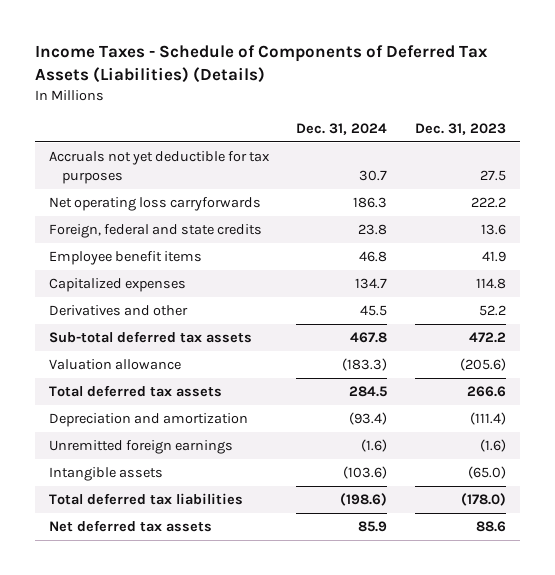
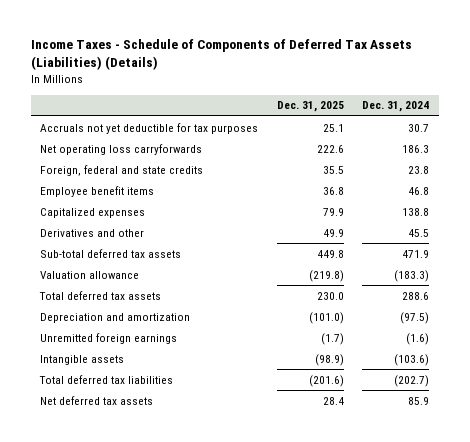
- | Dec. 31, 2024 | Dec. 31, 2023
+ | Dec. 31, 2025 | Dec. 31, 2024
- Capitalized expenses | 134.7 | 114.8
+ Capitalized expenses | 79.9 | 138.8
- Sub-total deferred tax assets | 467.8 | 472.2
+ Sub-total deferred tax assets | 449.8 | 471.9
- Total deferred tax assets | 284.5 | 266.6
- Depreciation and amortization | (93.4) | (111.4)
+ Total deferred tax assets | 230.0 | 288.6
+ Depreciation and amortization | (101.0) | (97.5)
- Total deferred tax liabilities | (198.6) | (178.0)
+ Total deferred tax liabilities | (201.6) | (202.7)

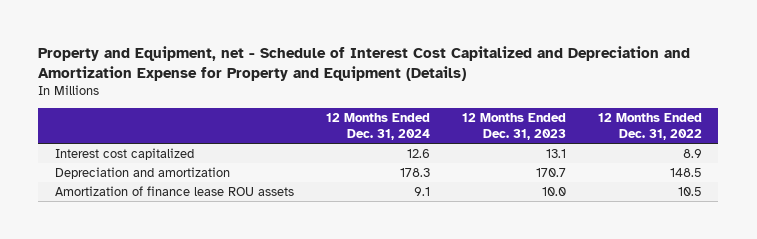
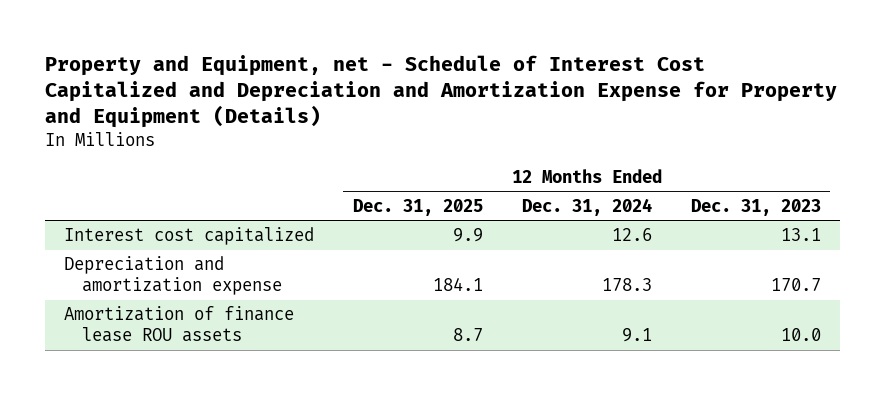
- | 12 Months Ended Dec. 31, 2024 | 12 Months Ended Dec. 31, 2023 | 12 Months Ended Dec. 31, 2022
+ | 12 Months Ended Dec. 31, 2025 | 12 Months Ended Dec. 31, 2024 | 12 Months Ended Dec. 31, 2023
- Depreciation and amortization | 178.3 | 170.7 | 148.5
+ Depreciation and amortization expense | 184.1 | 178.3 | 170.7

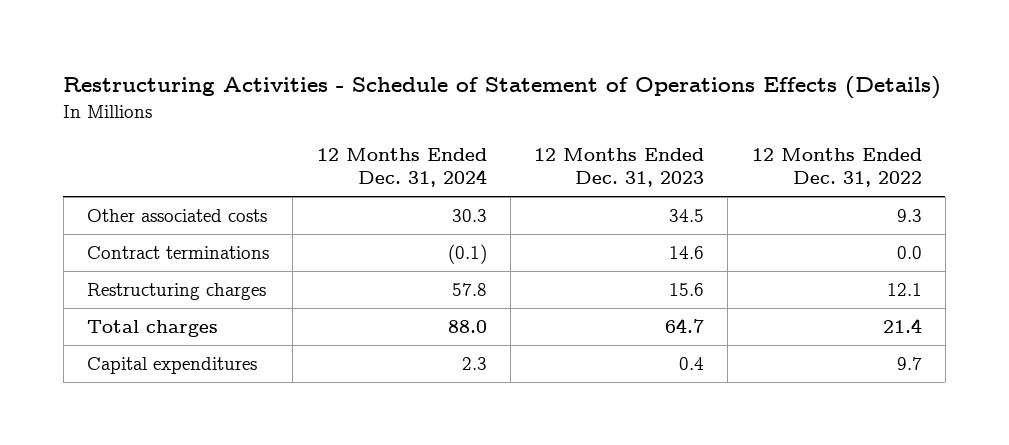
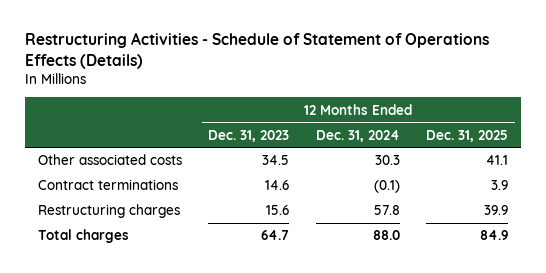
- | 12 Months Ended Dec. 31, 2024 | 12 Months Ended Dec. 31, 2023 | 12 Months Ended Dec. 31, 2022
+ | 12 Months Ended Dec. 31, 2023 | 12 Months Ended Dec. 31, 2024 | 12 Months Ended Dec. 31, 2025
- Capital expenditures | 2.3 | 0.4 | 9.7

